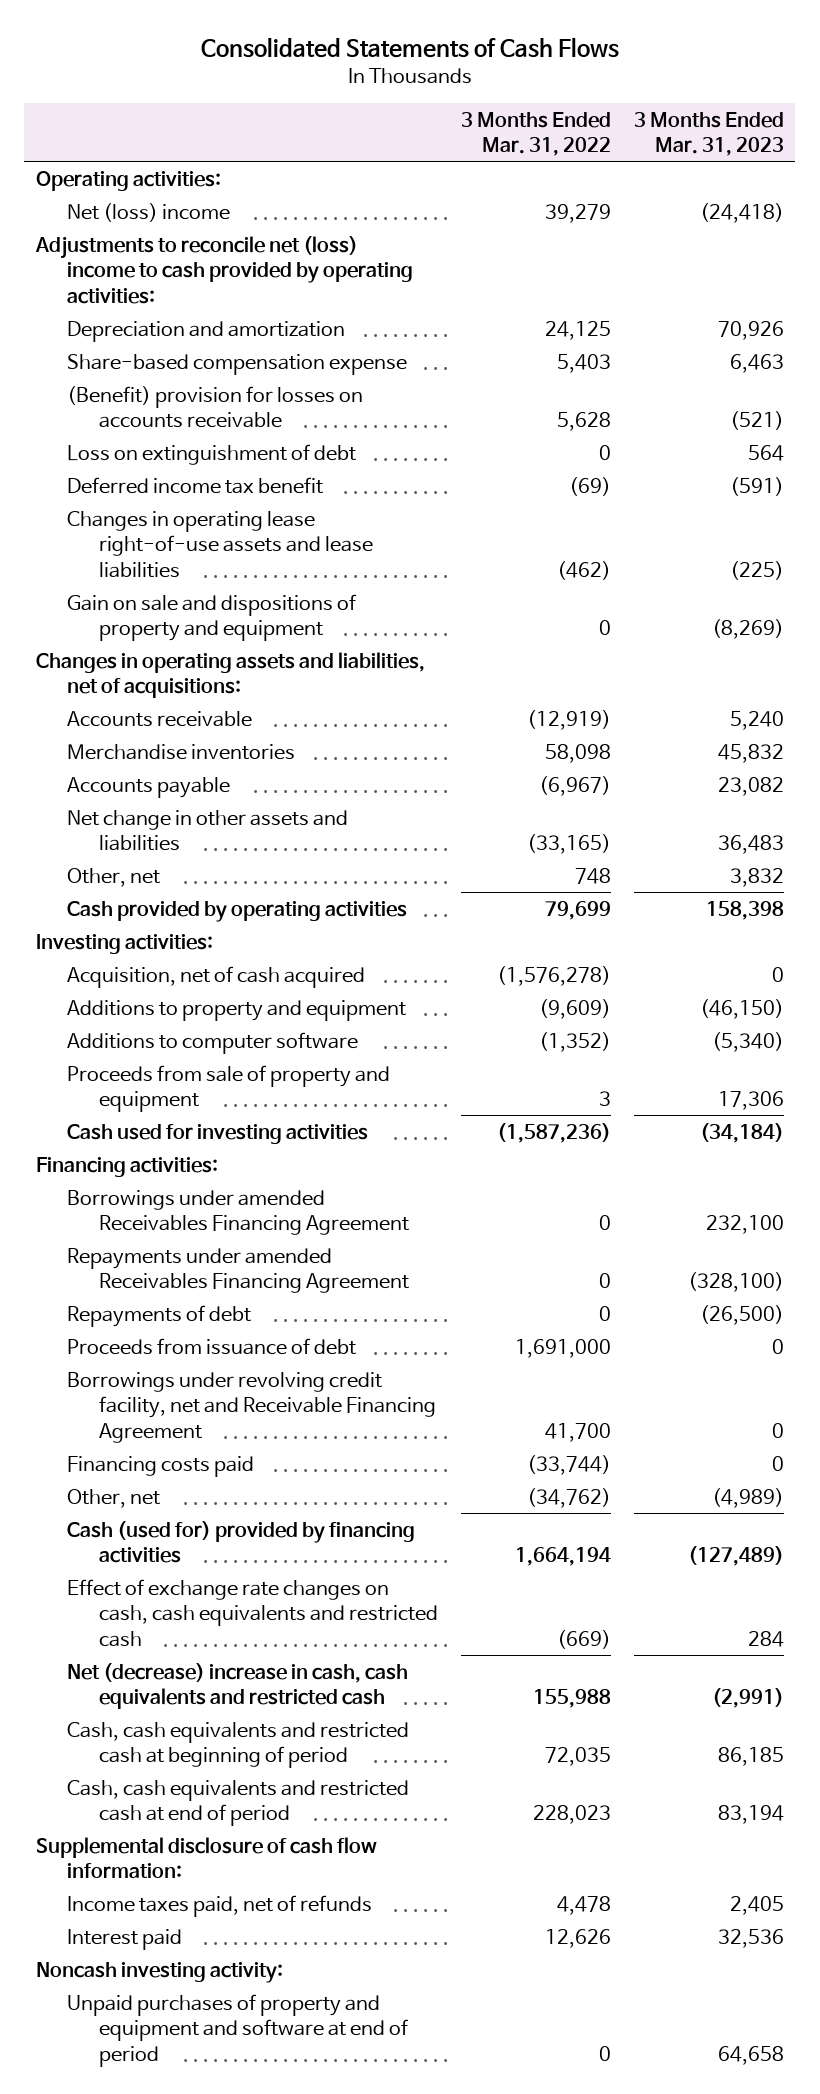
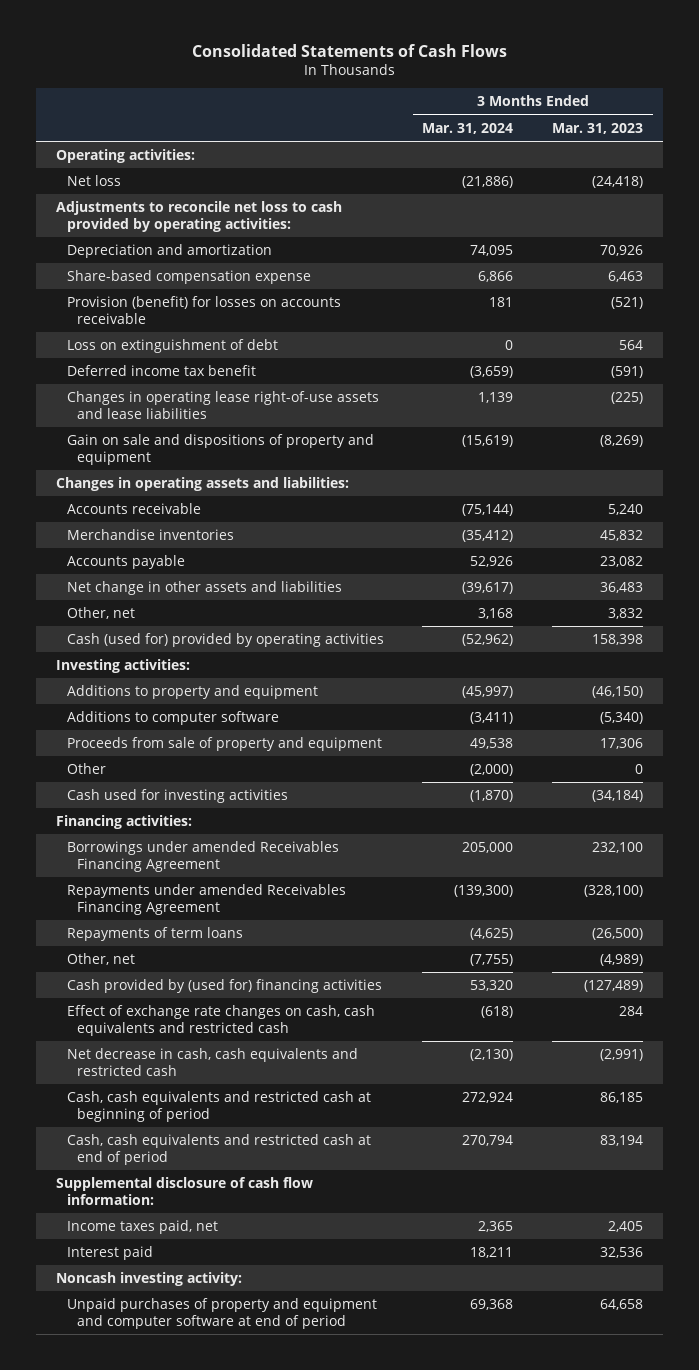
- | 3 Months Ended Mar. 31, 2022 | 3 Months Ended Mar. 31, 2023
+ | 3 Months Ended Mar. 31, 2024 | 3 Months Ended Mar. 31, 2023
- Net (loss) income | 39,279 | (24,418)
- Adjustments to reconcile net (loss) income to cash provided by operating activities:
+ Net loss | (21,886) | (24,418)
+ Adjustments to reconcile net loss to cash provided by operating activities:
- (Benefit) provision for losses on accounts receivable | 5,628 | (521)
+ Provision (benefit) for losses on accounts receivable | 181 | (521)
- Changes in operating assets and liabilities, net of acquisitions:
+ Changes in operating assets and liabilities:
- Cash provided by operating activities | 79,699 | 158,398
+ Cash (used for) provided by operating activities | (52,962) | 158,398
- Acquisition, net of cash acquired | (1,576,278) | 0
+ Other | (2,000) | 0
- Repayments of debt | 0 | (26,500)
- Proceeds from issuance of debt | 1,691,000 | 0
- Borrowings under revolving credit facility, net and Receivable Financing Agreement | 41,700 | 0
- Financing costs paid | (33,744) | 0
+ Repayments of term loans | (4,625) | (26,500)
- Cash (used for) provided by financing activities | 1,664,194 | (127,489)
+ Cash provided by (used for) financing activities | 53,320 | (127,489)
- Net (decrease) increase in cash, cash equivalents and restricted cash | 155,988 | (2,991)
+ Net decrease in cash, cash equivalents and restricted cash | (2,130) | (2,991)
- Income taxes paid, net of refunds | 4,478 | 2,405
+ Income taxes paid, net | 2,365 | 2,405
- Unpaid purchases of property and equipment and software at end of period | 0 | 64,658
+ Unpaid purchases of property and equipment and computer software at end of period | 69,368 | 64,658

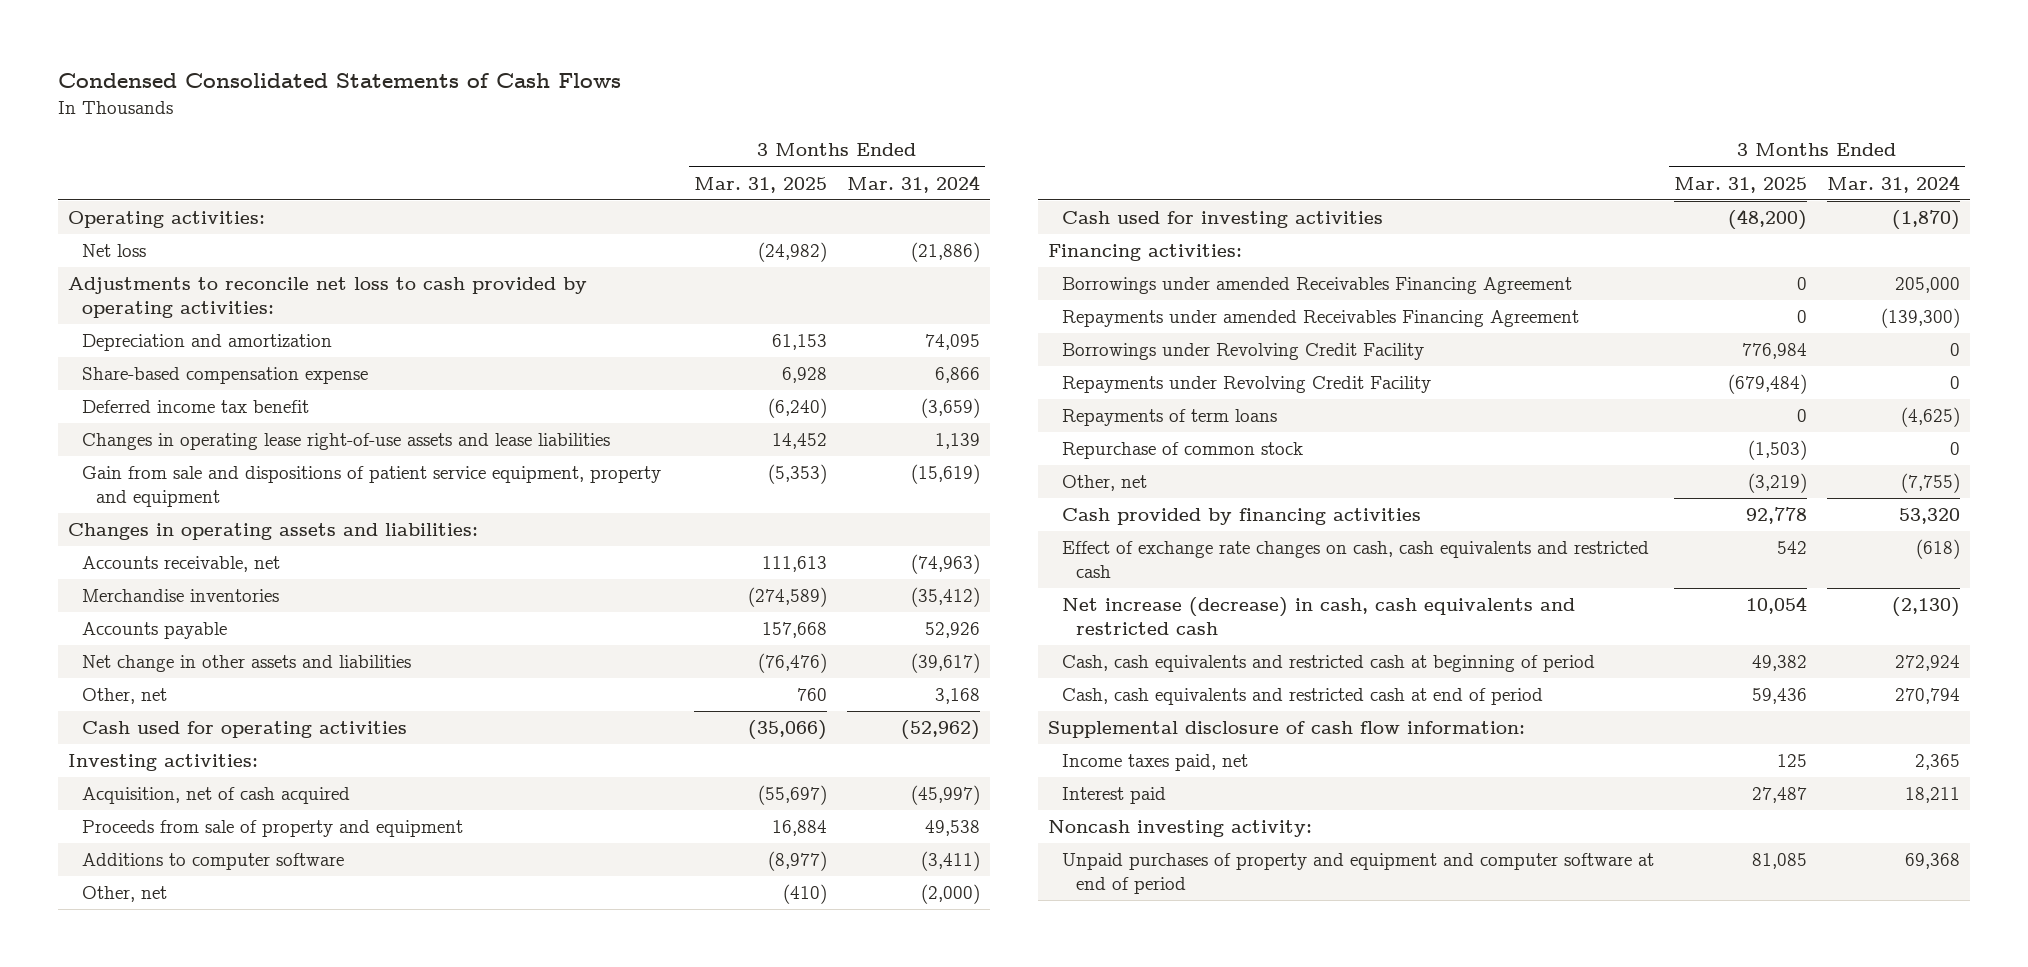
- Consolidated Statements of Cash Flows
+ Condensed Consolidated Statements of Cash Flows
- | 3 Months Ended Mar. 31, 2024 | 3 Months Ended Mar. 31, 2023
+ | 3 Months Ended Mar. 31, 2025 | 3 Months Ended Mar. 31, 2024
- Provision (benefit) for losses on accounts receivable | 181 | (521)
- Loss on extinguishment of debt | 0 | 564
- Gain on sale and dispositions of property and equipment | (15,619) | (8,269)
+ Gain from sale and dispositions of patient service equipment, property and equipment | (5,353) | (15,619)
- Accounts receivable | (75,144) | 5,240
+ Accounts receivable, net | 111,613 | (74,963)
- Cash (used for) provided by operating activities | (52,962) | 158,398
+ Cash used for operating activities | (35,066) | (52,962)
- Additions to property and equipment | (45,997) | (46,150)
+ Acquisition, net of cash acquired | (55,697) | (45,997)
- Other | (2,000) | 0
moved down: Additions to computer software | (8,977) | (3,411)
+ Other, net | (410) | (2,000)
+ Borrowings under Revolving Credit Facility | 776,984 | 0
+ Repayments under Revolving Credit Facility | (679,484) | 0
+ Repurchase of common stock | (1,503) | 0
- Cash provided by (used for) financing activities | 53,320 | (127,489)
+ Cash provided by financing activities | 92,778 | 53,320
- Net decrease in cash, cash equivalents and restricted cash | (2,130) | (2,991)
+ Net increase (decrease) in cash, cash equivalents and restricted cash | 10,054 | (2,130)

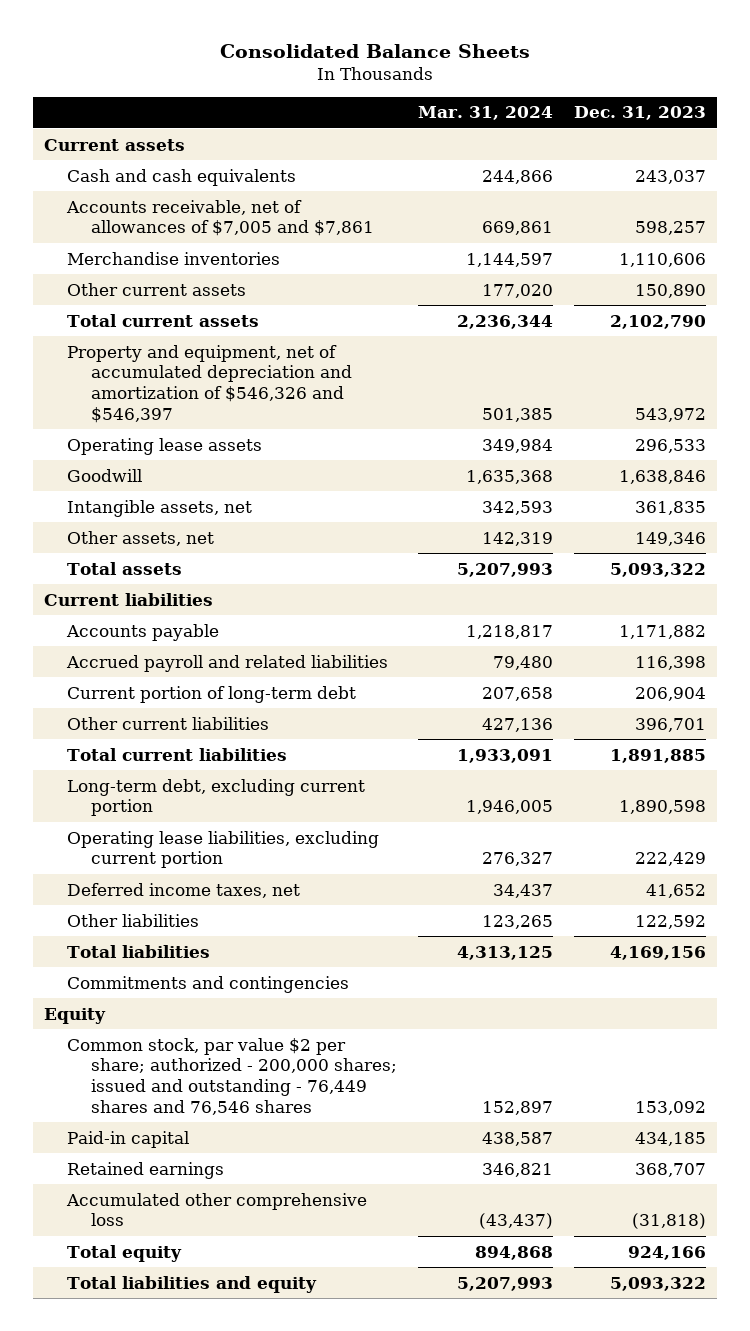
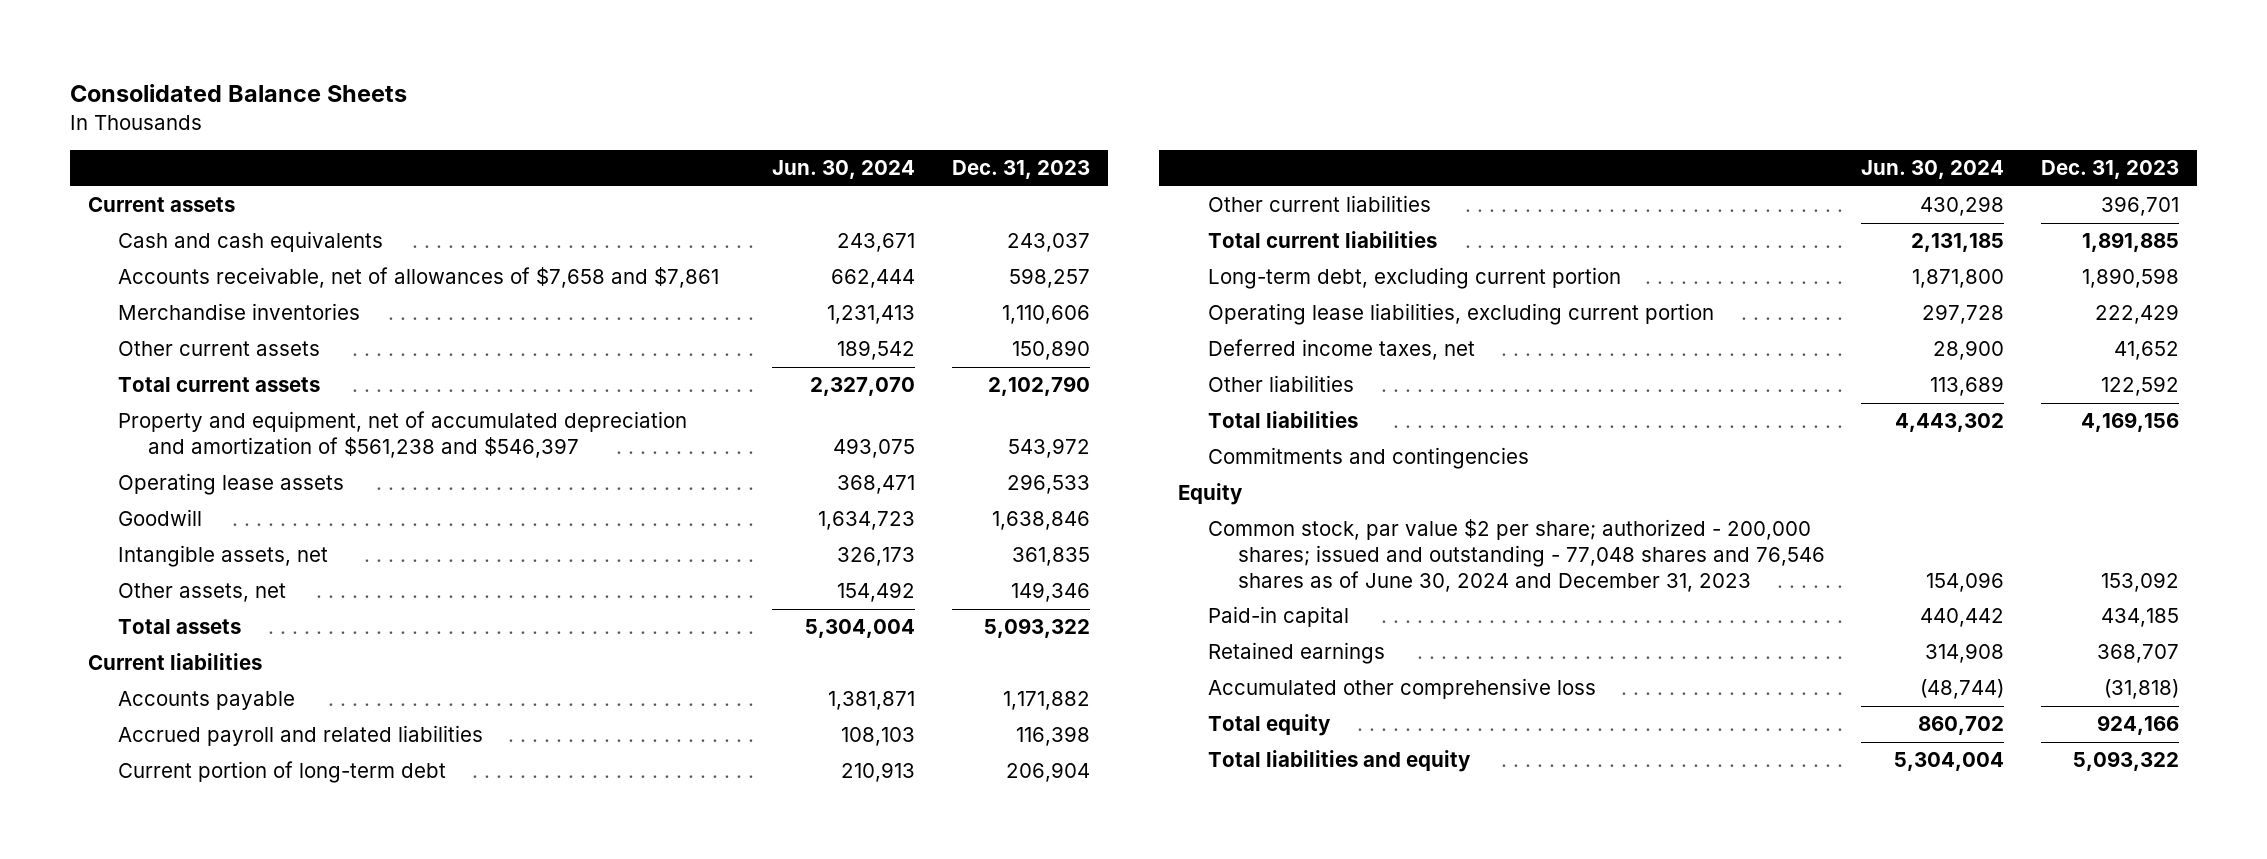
- | Mar. 31, 2024 | Dec. 31, 2023
+ | Jun. 30, 2024 | Dec. 31, 2023
- Accounts receivable, net of allowances of $7,005 and $7,861 | 669,861 | 598,257
+ Accounts receivable, net of allowances of $7,658 and $7,861 | 662,444 | 598,257
- Property and equipment, net of accumulated depreciation and amortization of $546,326 and $546,397 | 501,385 | 543,972
+ Property and equipment, net of accumulated depreciation and amortization of $561,238 and $546,397 | 493,075 | 543,972
- Common stock, par value $2 per share; authorized - 200,000 shares; issued and outstanding - 76,449 shares and 76,546 shares | 152,897 | 153,092
+ Common stock, par value $2 per share; authorized - 200,000 shares; issued and outstanding - 77,048 shares and 76,546 shares as of June 30, 2024 and December 31, 2023 | 154,096 | 153,092

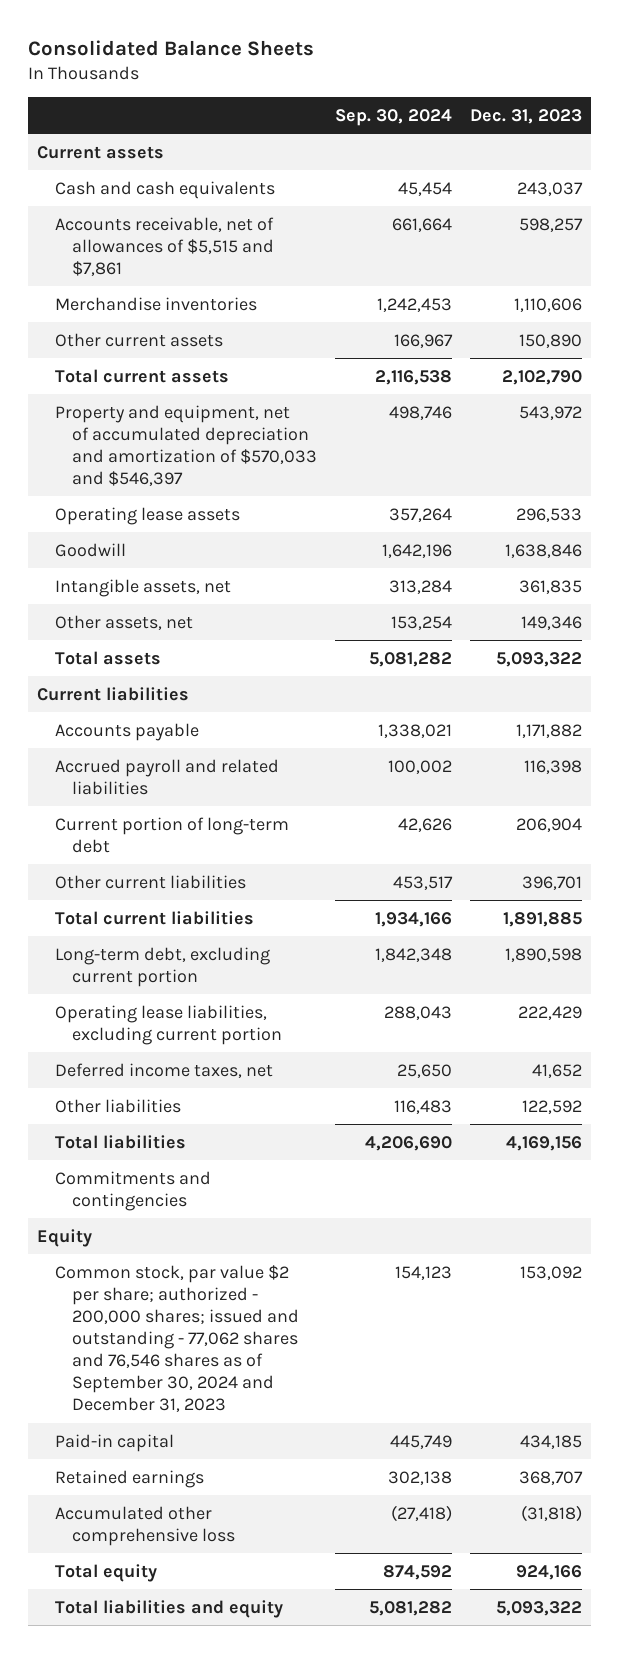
- | Jun. 30, 2024 | Dec. 31, 2023
+ | Sep. 30, 2024 | Dec. 31, 2023
- Accounts receivable, net of allowances of $7,658 and $7,861 | 662,444 | 598,257
+ Accounts receivable, net of allowances of $5,515 and $7,861 | 661,664 | 598,257
- Property and equipment, net of accumulated depreciation and amortization of $561,238 and $546,397 | 493,075 | 543,972
+ Property and equipment, net of accumulated depreciation and amortization of $570,033 and $546,397 | 498,746 | 543,972
- Common stock, par value $2 per share; authorized - 200,000 shares; issued and outstanding - 77,048 shares and 76,546 shares as of June 30, 2024 and December 31, 2023 | 154,096 | 153,092
+ Common stock, par value $2 per share; authorized - 200,000 shares; issued and outstanding - 77,062 shares and 76,546 shares as of September 30, 2024 and December 31, 2023 | 154,123 | 153,092

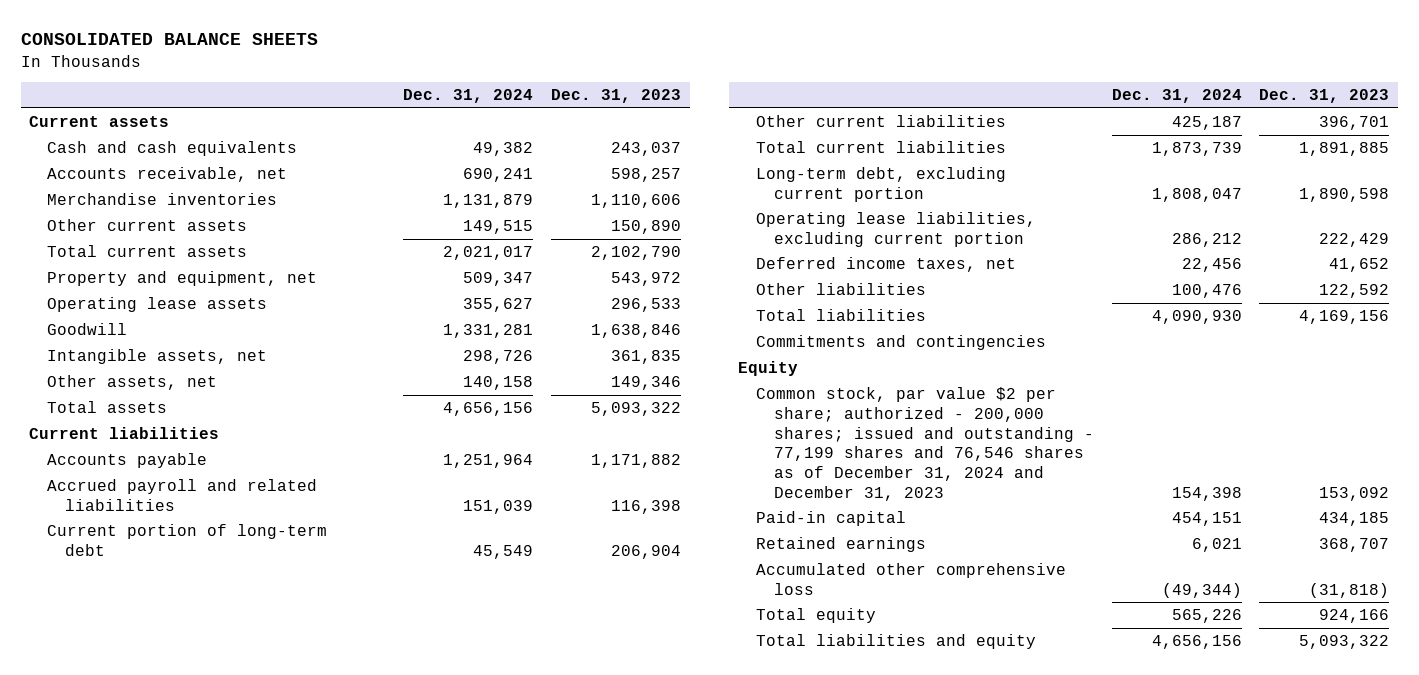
- Consolidated Balance Sheets
+ CONSOLIDATED BALANCE SHEETS
- | Sep. 30, 2024 | Dec. 31, 2023
+ | Dec. 31, 2024 | Dec. 31, 2023
- Accounts receivable, net of allowances of $5,515 and $7,861 | 661,664 | 598,257
+ Accounts receivable, net | 690,241 | 598,257
- Property and equipment, net of accumulated depreciation and amortization of $570,033 and $546,397 | 498,746 | 543,972
+ Property and equipment, net | 509,347 | 543,972
- Common stock, par value $2 per share; authorized - 200,000 shares; issued and outstanding - 77,062 shares and 76,546 shares as of September 30, 2024 and December 31, 2023 | 154,123 | 153,092
+ Common stock, par value $2 per share; authorized - 200,000 shares; issued and outstanding - 77,199 shares and 76,546 shares as of December 31, 2024 and December 31, 2023 | 154,398 | 153,092

